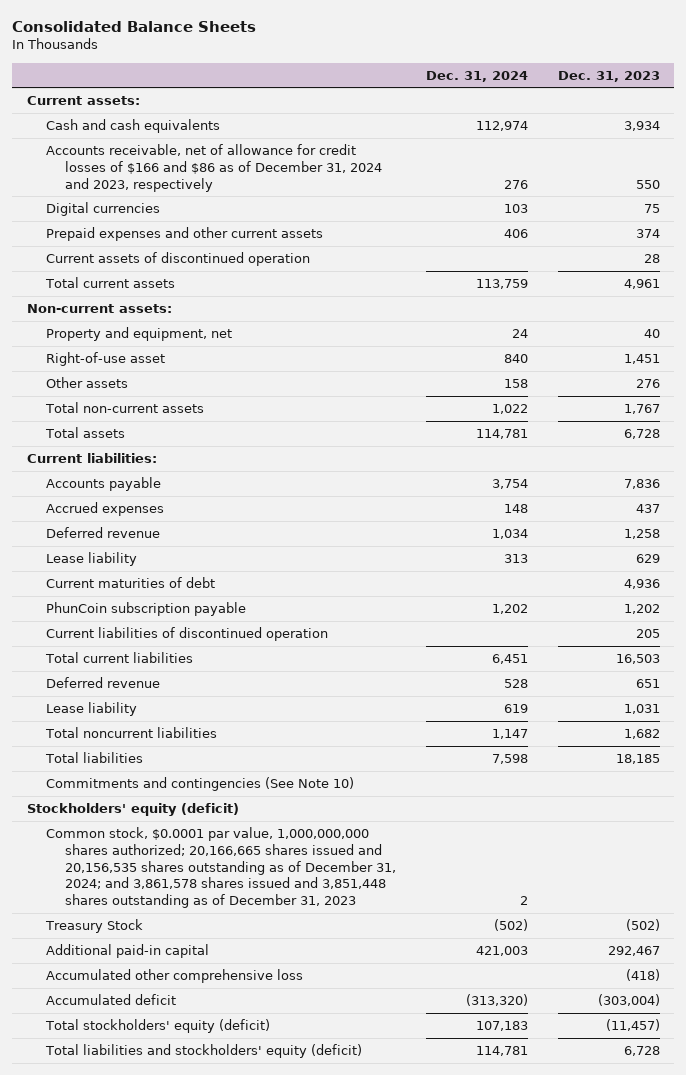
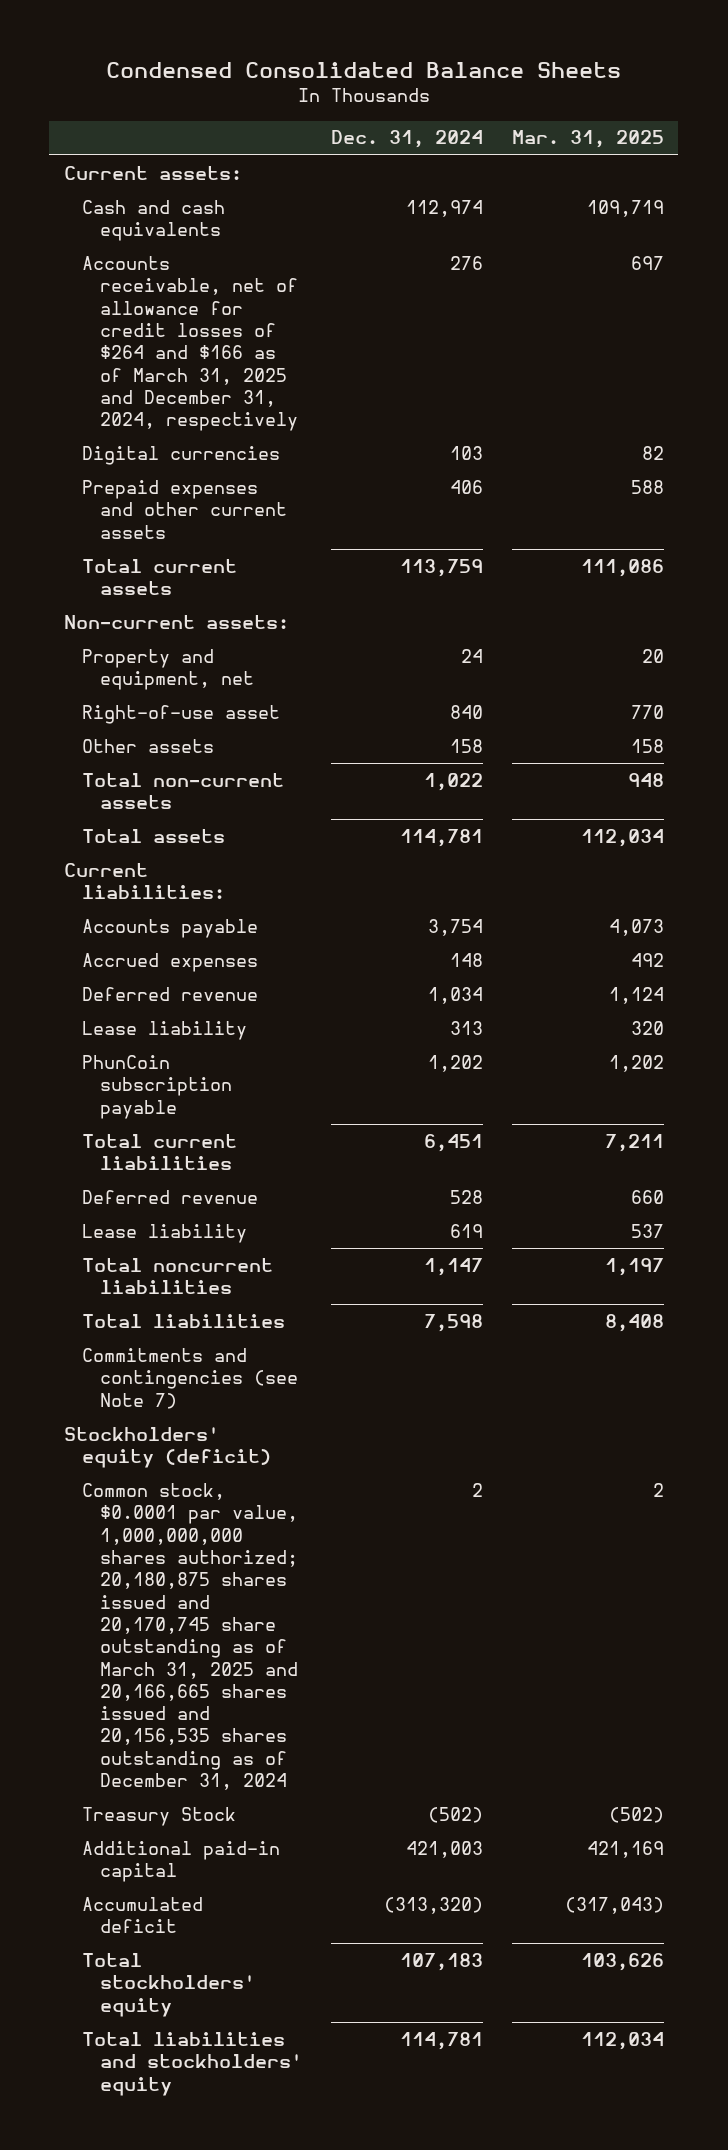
- Consolidated Balance Sheets
+ Condensed Consolidated Balance Sheets
- | Dec. 31, 2024 | Dec. 31, 2023
+ | Dec. 31, 2024 | Mar. 31, 2025
- Accounts receivable, net of allowance for credit losses of $166 and $86 as of December 31, 2024 and 2023, respectively | 276 | 550
+ Accounts receivable, net of allowance for credit losses of $264 and $166 as of March 31, 2025 and December 31, 2024, respectively | 276 | 697
- Current assets of discontinued operation | | 28
- Current maturities of debt | | 4,936
- Current liabilities of discontinued operation | | 205
- Commitments and contingencies (See Note 10)
+ Commitments and contingencies (see Note 7)
- Common stock, $0.0001 par value, 1,000,000,000 shares authorized; 20,166,665 shares issued and 20,156,535 shares outstanding as of December 31, 2024; and 3,861,578 shares issued and 3,851,448 shares outstanding as of December 31, 2023 | 2 |
+ Common stock, $0.0001 par value, 1,000,000,000 shares authorized; 20,180,875 shares issued and 20,170,745 share outstanding as of March 31, 2025 and 20,166,665 shares issued and 20,156,535 shares outstanding as of December 31, 2024 | 2 | 2
- Accumulated other comprehensive loss | | (418)
- Total stockholders' equity (deficit) | 107,183 | (11,457)
- Total liabilities and stockholders' equity (deficit) | 114,781 | 6,728
+ Total stockholders' equity | 107,183 | 103,626
+ Total liabilities and stockholders' equity | 114,781 | 112,034

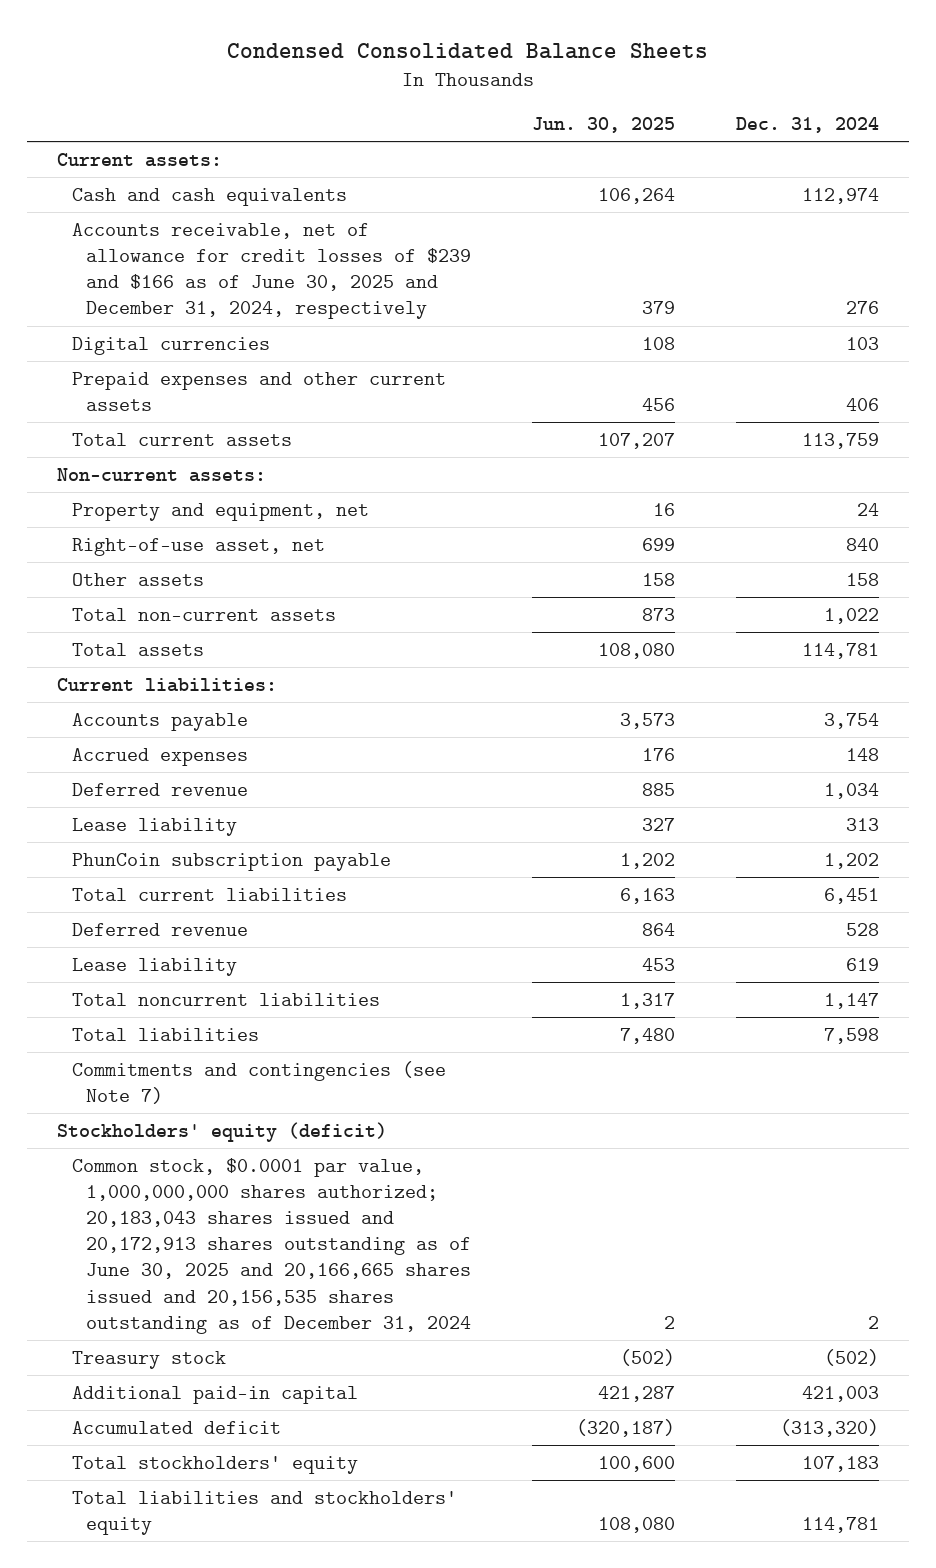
- | Dec. 31, 2024 | Mar. 31, 2025
+ | Jun. 30, 2025 | Dec. 31, 2024
- Accounts receivable, net of allowance for credit losses of $264 and $166 as of March 31, 2025 and December 31, 2024, respectively | 276 | 697
+ Accounts receivable, net of allowance for credit losses of $239 and $166 as of June 30, 2025 and December 31, 2024, respectively | 379 | 276
- Right-of-use asset | 840 | 770
+ Right-of-use asset, net | 699 | 840
- Common stock, $0.0001 par value, 1,000,000,000 shares authorized; 20,180,875 shares issued and 20,170,745 share outstanding as of March 31, 2025 and 20,166,665 shares issued and 20,156,535 shares outstanding as of December 31, 2024 | 2 | 2
- Treasury Stock | (502) | (502)
+ Common stock, $0.0001 par value, 1,000,000,000 shares authorized; 20,183,043 shares issued and 20,172,913 shares outstanding as of June 30, 2025 and 20,166,665 shares issued and 20,156,535 shares outstanding as of December 31, 2024 | 2 | 2
+ Treasury stock | (502) | (502)

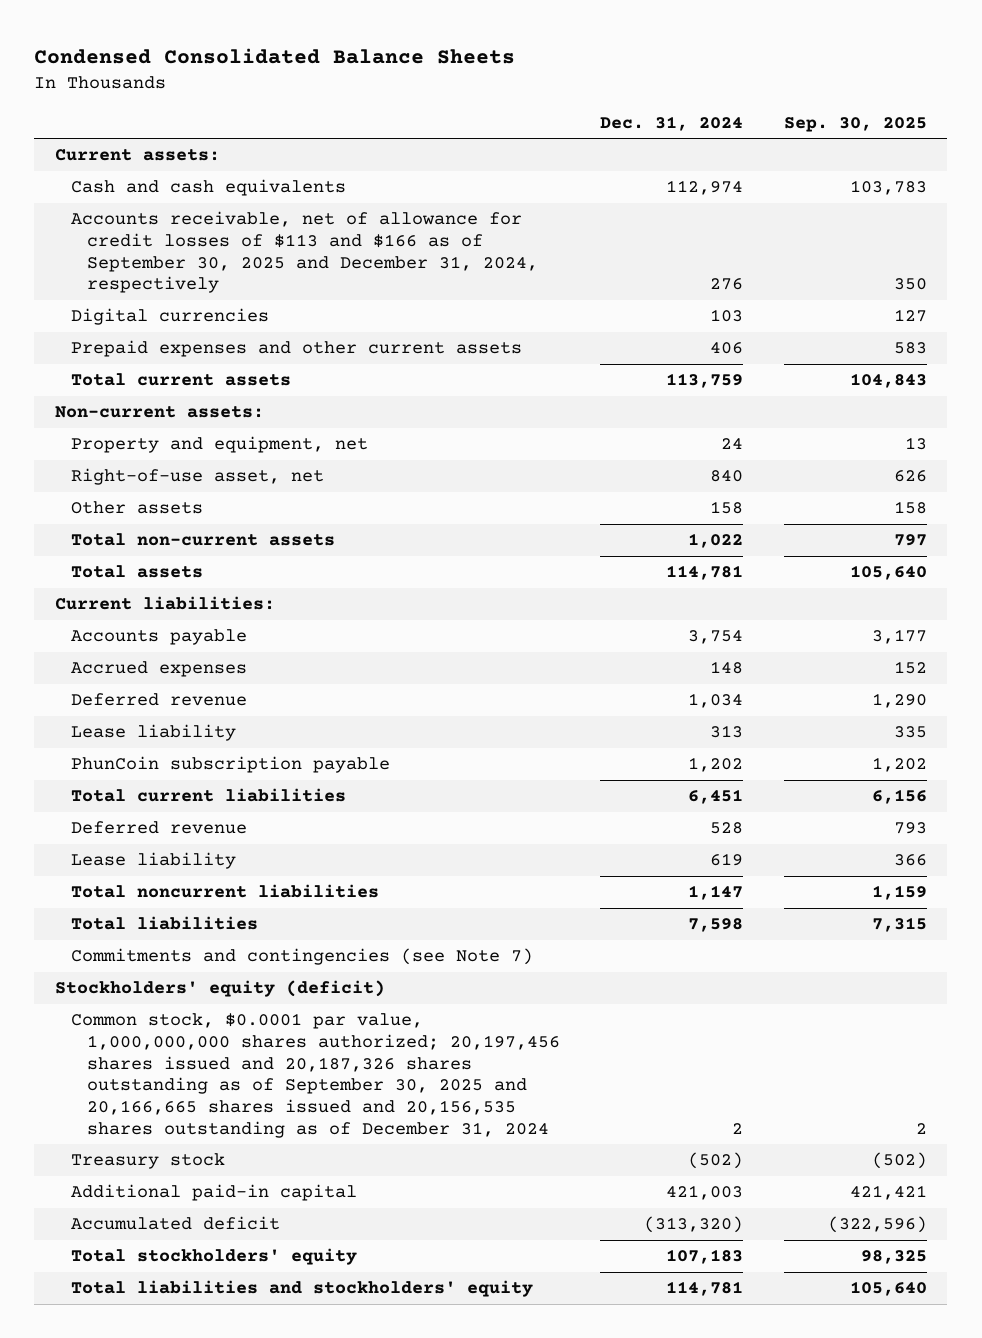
- | Jun. 30, 2025 | Dec. 31, 2024
+ | Dec. 31, 2024 | Sep. 30, 2025
- Accounts receivable, net of allowance for credit losses of $239 and $166 as of June 30, 2025 and December 31, 2024, respectively | 379 | 276
+ Accounts receivable, net of allowance for credit losses of $113 and $166 as of September 30, 2025 and December 31, 2024, respectively | 276 | 350
- Common stock, $0.0001 par value, 1,000,000,000 shares authorized; 20,183,043 shares issued and 20,172,913 shares outstanding as of June 30, 2025 and 20,166,665 shares issued and 20,156,535 shares outstanding as of December 31, 2024 | 2 | 2
+ Common stock, $0.0001 par value, 1,000,000,000 shares authorized; 20,197,456 shares issued and 20,187,326 shares outstanding as of September 30, 2025 and 20,166,665 shares issued and 20,156,535 shares outstanding as of December 31, 2024 | 2 | 2

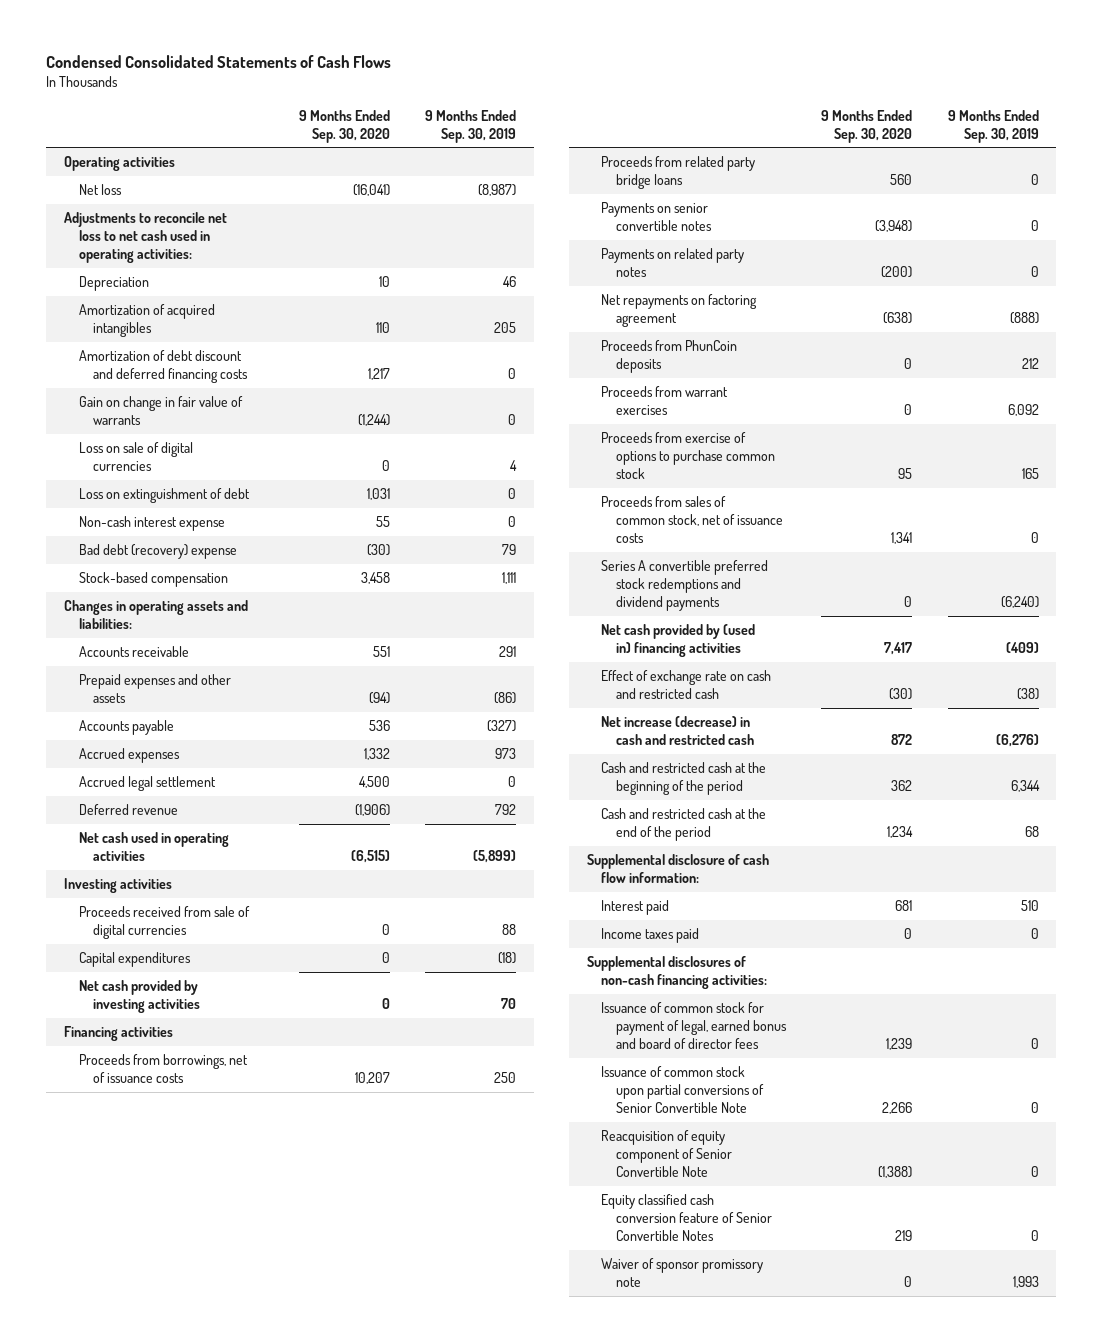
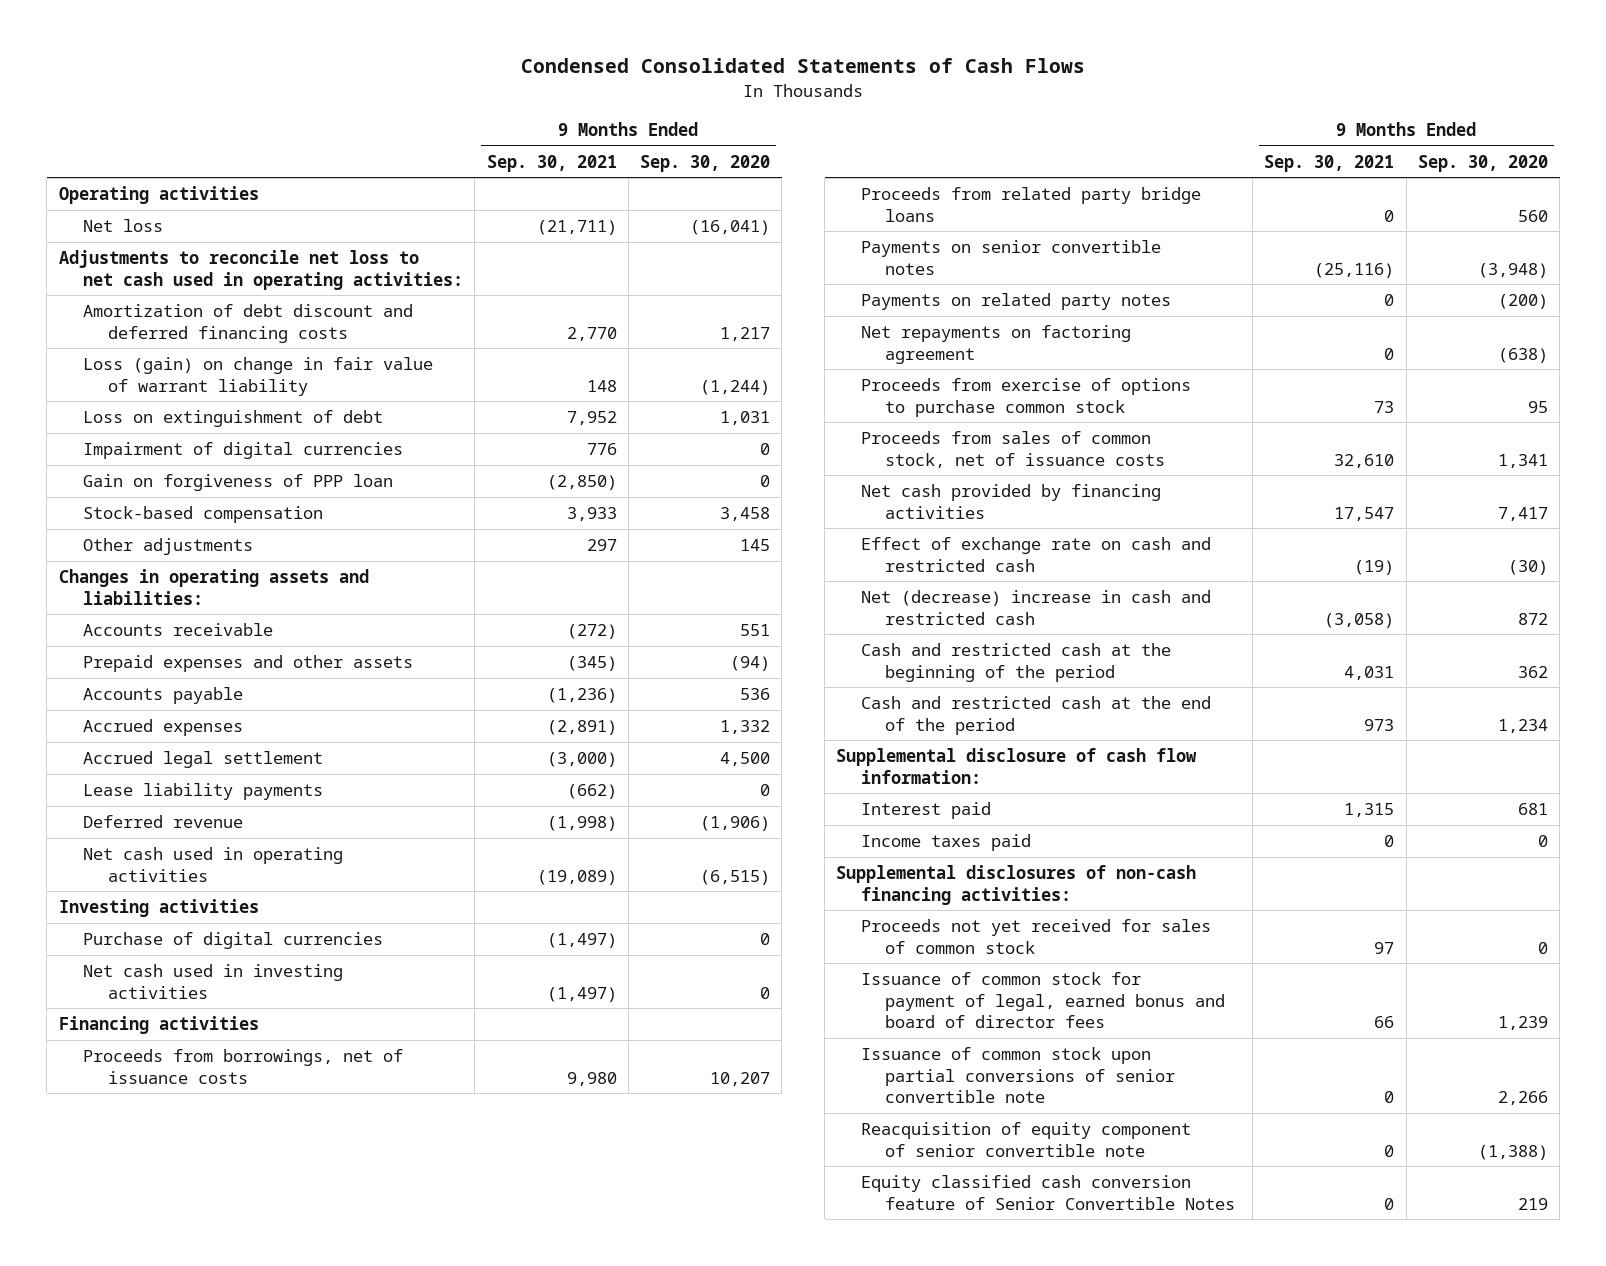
- | 9 Months Ended Sep. 30, 2020 | 9 Months Ended Sep. 30, 2019
+ | 9 Months Ended Sep. 30, 2021 | 9 Months Ended Sep. 30, 2020
- Depreciation | 10 | 46
- Amortization of acquired intangibles | 110 | 205
- Gain on change in fair value of warrants | (1,244) | 0
- Loss on sale of digital currencies | 0 | 4
+ Loss (gain) on change in fair value of warrant liability | 148 | (1,244)
- Non-cash interest expense | 55 | 0
- Bad debt (recovery) expense | (30) | 79
+ Impairment of digital currencies | 776 | 0
+ Gain on forgiveness of PPP loan | (2,850) | 0
+ Other adjustments | 297 | 145
+ Lease liability payments | (662) | 0
- Proceeds received from sale of digital currencies | 0 | 88
- Capital expenditures | 0 | (18)
- Net cash provided by investing activities | 0 | 70
+ Purchase of digital currencies | (1,497) | 0
+ Net cash used in investing activities | (1,497) | 0
- Proceeds from PhunCoin deposits | 0 | 212
- Proceeds from warrant exercises | 0 | 6,092
- Series A convertible preferred stock redemptions and dividend payments | 0 | (6,240)
- Net cash provided by (used in) financing activities | 7,417 | (409)
+ Net cash provided by financing activities | 17,547 | 7,417
- Net increase (decrease) in cash and restricted cash | 872 | (6,276)
+ Net (decrease) increase in cash and restricted cash | (3,058) | 872
+ Proceeds not yet received for sales of common stock | 97 | 0
- Issuance of common stock upon partial conversions of Senior Convertible Note | 2,266 | 0
- Reacquisition of equity component of Senior Convertible Note | (1,388) | 0
+ Issuance of common stock upon partial conversions of senior convertible note | 0 | 2,266
+ Reacquisition of equity component of senior convertible note | 0 | (1,388)
- Waiver of sponsor promissory note | 0 | 1,993

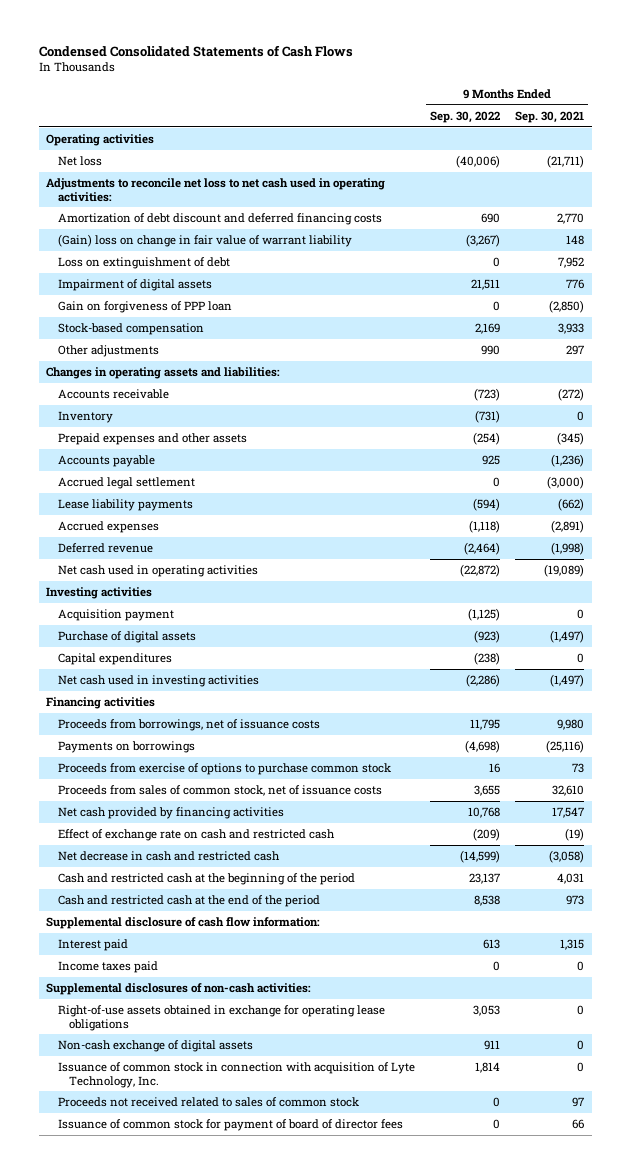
- | 9 Months Ended Sep. 30, 2021 | 9 Months Ended Sep. 30, 2020
+ | 9 Months Ended Sep. 30, 2022 | 9 Months Ended Sep. 30, 2021
- Loss (gain) on change in fair value of warrant liability | 148 | (1,244)
+ (Gain) loss on change in fair value of warrant liability | (3,267) | 148
- Impairment of digital currencies | 776 | 0
+ Impairment of digital assets | 21,511 | 776
+ Inventory | (731) | 0
moved down: Accrued expenses | (1,118) | (2,891)
- Purchase of digital currencies | (1,497) | 0
+ Acquisition payment | (1,125) | 0
+ Purchase of digital assets | (923) | (1,497)
+ Capital expenditures | (238) | 0
- Proceeds from related party bridge loans | 0 | 560
- Payments on senior convertible notes | (25,116) | (3,948)
- Payments on related party notes | 0 | (200)
- Net repayments on factoring agreement | 0 | (638)
+ Payments on borrowings | (4,698) | (25,116)
- Net (decrease) increase in cash and restricted cash | (3,058) | 872
+ Net decrease in cash and restricted cash | (14,599) | (3,058)
- Supplemental disclosures of non-cash financing activities:
- Proceeds not yet received for sales of common stock | 97 | 0
- Issuance of common stock for payment of legal, earned bonus and board of director fees | 66 | 1,239
- Issuance of common stock upon partial conversions of senior convertible note | 0 | 2,266
- Reacquisition of equity component of senior convertible note | 0 | (1,388)
- Equity classified cash conversion feature of Senior Convertible Notes | 0 | 219
+ Supplemental disclosures of non-cash activities:
+ Right-of-use assets obtained in exchange for operating lease obligations | 3,053 | 0
+ Non-cash exchange of digital assets | 911 | 0
+ Issuance of common stock in connection with acquisition of Lyte Technology, Inc. | 1,814 | 0
+ Proceeds not received related to sales of common stock | 0 | 97
+ Issuance of common stock for payment of board of director fees | 0 | 66

